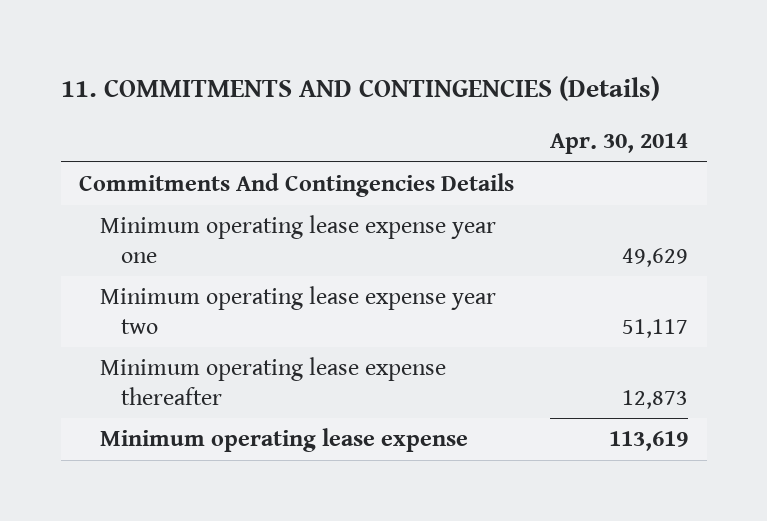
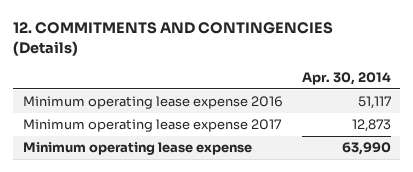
- 11. COMMITMENTS AND CONTINGENCIES (Details)
+ 12. COMMITMENTS AND CONTINGENCIES (Details)
- Commitments And Contingencies Details
- Minimum operating lease expense year one | 49,629
- Minimum operating lease expense year two | 51,117
- Minimum operating lease expense thereafter | 12,873
- Minimum operating lease expense | 113,619
+ Minimum operating lease expense 2016 | 51,117
+ Minimum operating lease expense 2017 | 12,873
+ Minimum operating lease expense | 63,990

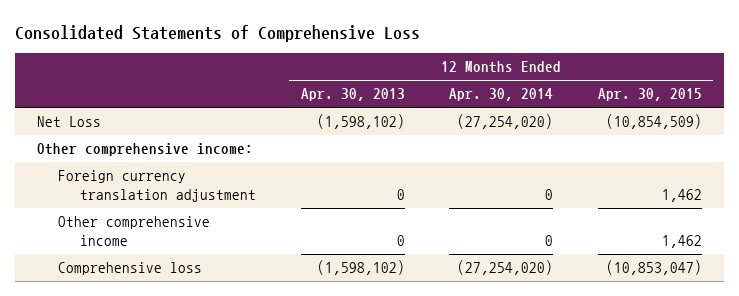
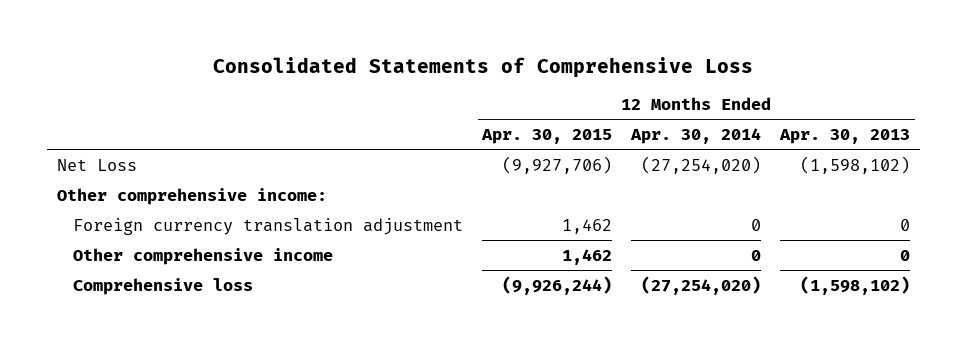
- | 12 Months Ended Apr. 30, 2013 | 12 Months Ended Apr. 30, 2014 | 12 Months Ended Apr. 30, 2015
+ | 12 Months Ended Apr. 30, 2015 | 12 Months Ended Apr. 30, 2014 | 12 Months Ended Apr. 30, 2013
- Net Loss | (1,598,102) | (27,254,020) | (10,854,509)
+ Net Loss | (9,927,706) | (27,254,020) | (1,598,102)
- Comprehensive loss | (1,598,102) | (27,254,020) | (10,853,047)
+ Comprehensive loss | (9,926,244) | (27,254,020) | (1,598,102)

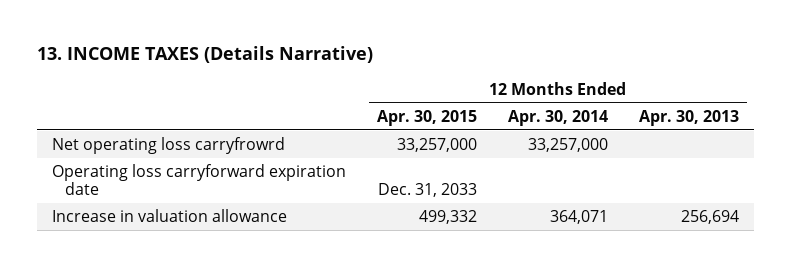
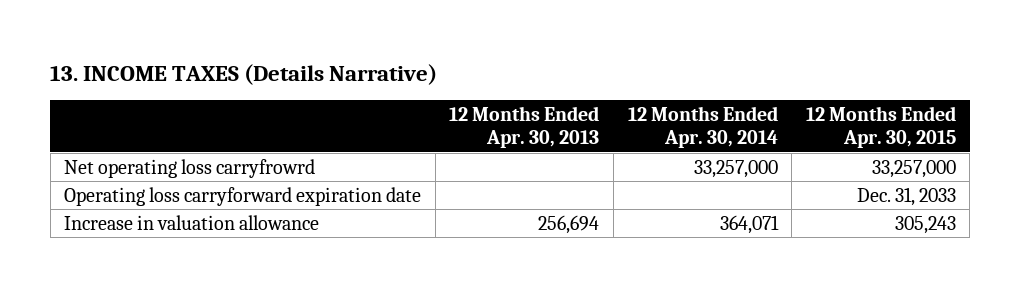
- | 12 Months Ended Apr. 30, 2015 | 12 Months Ended Apr. 30, 2014 | 12 Months Ended Apr. 30, 2013
+ | 12 Months Ended Apr. 30, 2013 | 12 Months Ended Apr. 30, 2014 | 12 Months Ended Apr. 30, 2015
- Increase in valuation allowance | 499,332 | 364,071 | 256,694
+ Increase in valuation allowance | 256,694 | 364,071 | 305,243

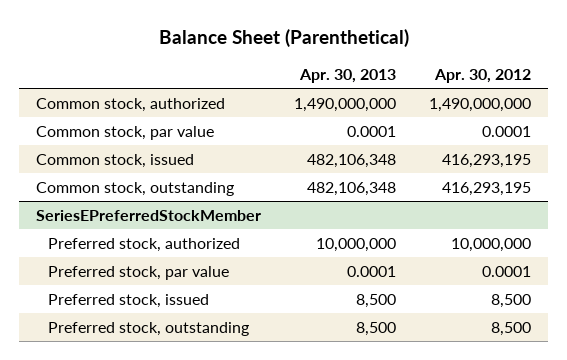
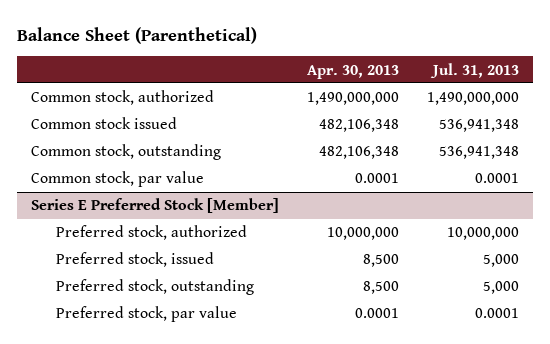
- | Apr. 30, 2013 | Apr. 30, 2012
+ | Apr. 30, 2013 | Jul. 31, 2013
- Common stock, issued | 482,106,348 | 416,293,195
+ Common stock issued | 482,106,348 | 536,941,348
- SeriesEPreferredStockMember
moved down: Common stock, par value | 0.0001 | 0.0001
+ Series E Preferred Stock [Member]
- Preferred stock, par value | 0.0001 | 0.0001
+ Preferred stock, par value | 0.0001 | 0.0001

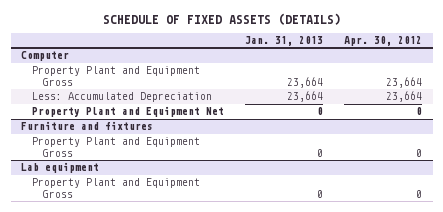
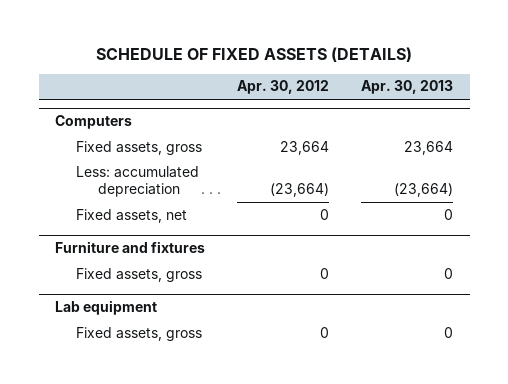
- | Jan. 31, 2013 | Apr. 30, 2012
+ | Apr. 30, 2012 | Apr. 30, 2013
- Computer
- Property Plant and Equipment Gross | 23,664 | 23,664
- Less: Accumulated Depreciation | 23,664 | 23,664
- Property Plant and Equipment Net | 0 | 0
+ Computers
+ Fixed assets, gross | 23,664 | 23,664
+ Less: accumulated depreciation | (23,664) | (23,664)
+ Fixed assets, net | 0 | 0
@ Furniture and fixtures
- Property Plant and Equipment Gross | 0 | 0
+ Fixed assets, gross | 0 | 0
@ Lab equipment
- Property Plant and Equipment Gross | 0 | 0
+ Fixed assets, gross | 0 | 0

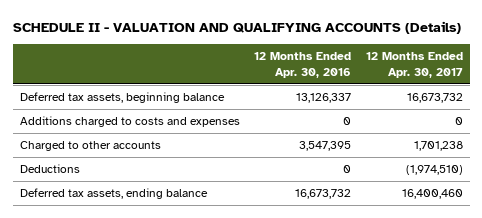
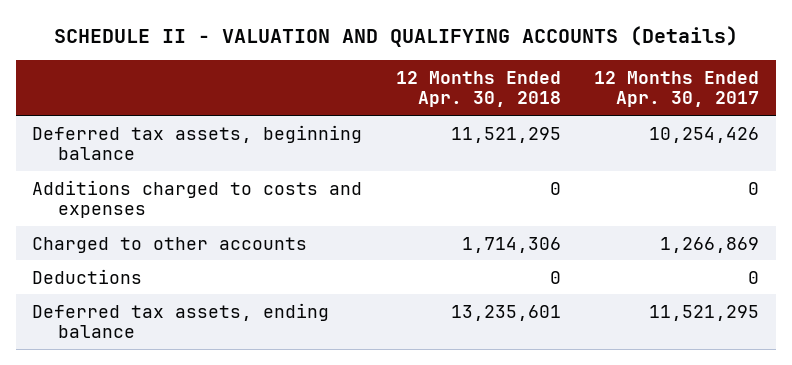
- | 12 Months Ended Apr. 30, 2016 | 12 Months Ended Apr. 30, 2017
+ | 12 Months Ended Apr. 30, 2018 | 12 Months Ended Apr. 30, 2017
- Deferred tax assets, beginning balance | 13,126,337 | 16,673,732
+ Deferred tax assets, beginning balance | 11,521,295 | 10,254,426
- Charged to other accounts | 3,547,395 | 1,701,238
- Deductions | 0 | (1,974,510)
- Deferred tax assets, ending balance | 16,673,732 | 16,400,460
+ Charged to other accounts | 1,714,306 | 1,266,869
+ Deductions | 0 | 0
+ Deferred tax assets, ending balance | 13,235,601 | 11,521,295

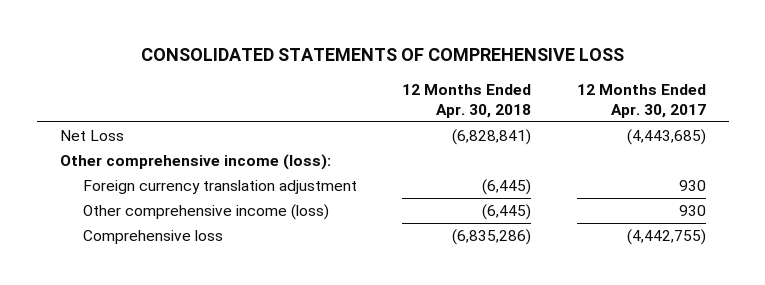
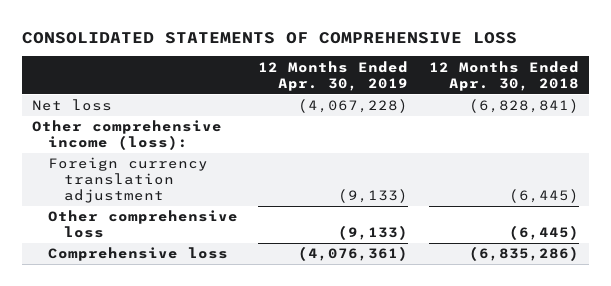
- | 12 Months Ended Apr. 30, 2018 | 12 Months Ended Apr. 30, 2017
+ | 12 Months Ended Apr. 30, 2019 | 12 Months Ended Apr. 30, 2018
- Net Loss | (6,828,841) | (4,443,685)
+ Net loss | (4,067,228) | (6,828,841)
- Other comprehensive income (loss) | (6,445) | 930
+ Other comprehensive loss | (9,133) | (6,445)

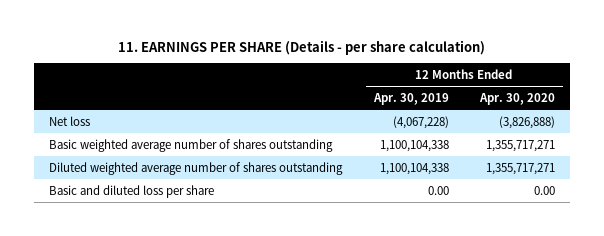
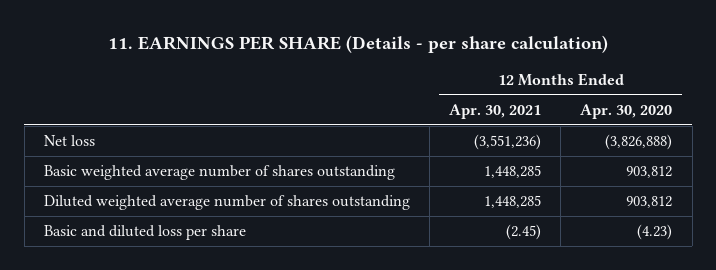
- | 12 Months Ended Apr. 30, 2019 | 12 Months Ended Apr. 30, 2020
+ | 12 Months Ended Apr. 30, 2021 | 12 Months Ended Apr. 30, 2020
- Basic weighted average number of shares outstanding | 1,100,104,338 | 1,355,717,271
- Diluted weighted average number of shares outstanding | 1,100,104,338 | 1,355,717,271
- Basic and diluted loss per share | 0.00 | 0.00
+ Basic weighted average number of shares outstanding | 1,448,285 | 903,812
+ Diluted weighted average number of shares outstanding | 1,448,285 | 903,812
+ Basic and diluted loss per share | (2.45) | (4.23)

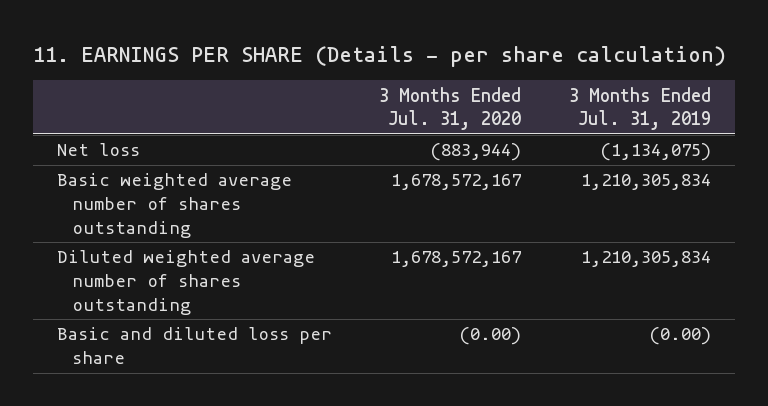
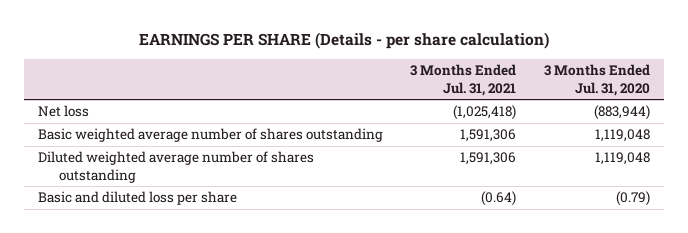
- 11. EARNINGS PER SHARE (Details - per share calculation)
+ EARNINGS PER SHARE (Details - per share calculation)
- | 3 Months Ended Jul. 31, 2020 | 3 Months Ended Jul. 31, 2019
+ | 3 Months Ended Jul. 31, 2021 | 3 Months Ended Jul. 31, 2020
- Basic weighted average number of shares outstanding | 1,678,572,167 | 1,210,305,834
- Diluted weighted average number of shares outstanding | 1,678,572,167 | 1,210,305,834
- Basic and diluted loss per share | (0.00) | (0.00)
+ Basic weighted average number of shares outstanding | 1,591,306 | 1,119,048
+ Diluted weighted average number of shares outstanding | 1,591,306 | 1,119,048
+ Basic and diluted loss per share | (0.64) | (0.79)

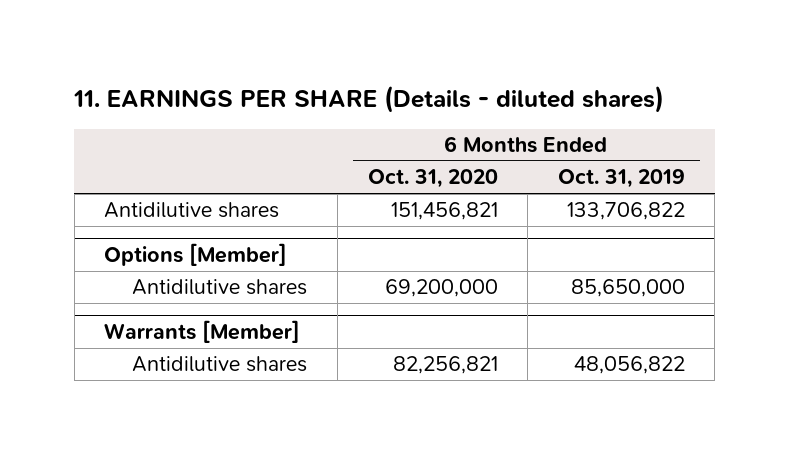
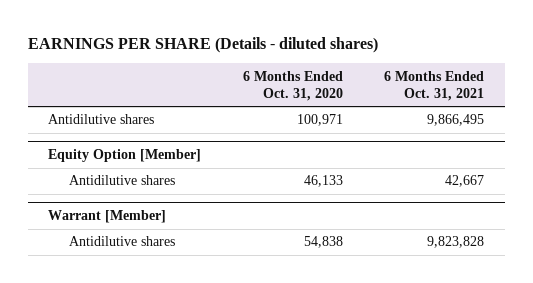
- 11. EARNINGS PER SHARE (Details - diluted shares)
+ EARNINGS PER SHARE (Details - diluted shares)
- | 6 Months Ended Oct. 31, 2020 | 6 Months Ended Oct. 31, 2019
+ | 6 Months Ended Oct. 31, 2020 | 6 Months Ended Oct. 31, 2021
- Antidilutive shares | 151,456,821 | 133,706,822
- Options [Member]
- Antidilutive shares | 69,200,000 | 85,650,000
- Warrants [Member]
- Antidilutive shares | 82,256,821 | 48,056,822
+ Antidilutive shares | 100,971 | 9,866,495
+ Equity Option [Member]
+ Antidilutive shares | 46,133 | 42,667
+ Warrant [Member]
+ Antidilutive shares | 54,838 | 9,823,828

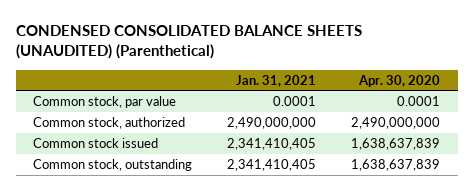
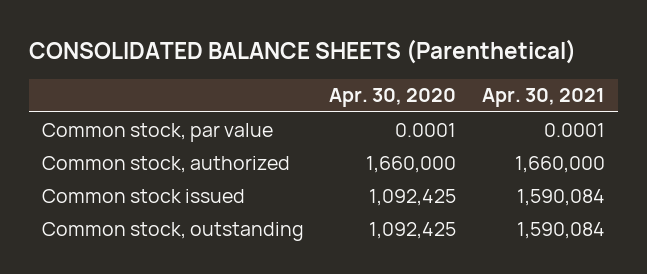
- CONDENSED CONSOLIDATED BALANCE SHEETS (UNAUDITED) (Parenthetical)
+ CONSOLIDATED BALANCE SHEETS (Parenthetical)
- | Jan. 31, 2021 | Apr. 30, 2020
+ | Apr. 30, 2020 | Apr. 30, 2021
- Common stock, authorized | 2,490,000,000 | 2,490,000,000
- Common stock issued | 2,341,410,405 | 1,638,637,839
- Common stock, outstanding | 2,341,410,405 | 1,638,637,839
+ Common stock, authorized | 1,660,000 | 1,660,000
+ Common stock issued | 1,092,425 | 1,590,084
+ Common stock, outstanding | 1,092,425 | 1,590,084

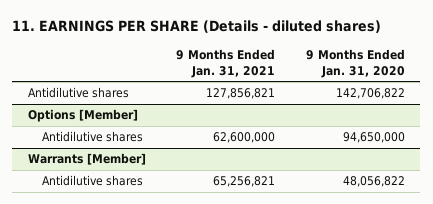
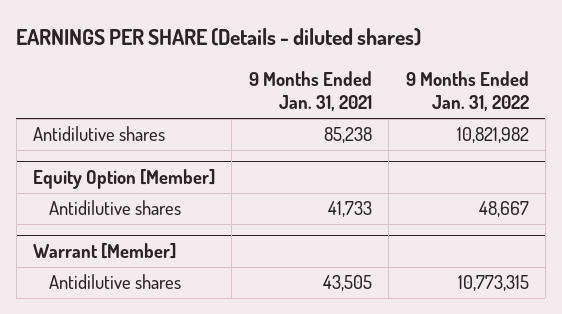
- 11. EARNINGS PER SHARE (Details - diluted shares)
+ EARNINGS PER SHARE (Details - diluted shares)
- | 9 Months Ended Jan. 31, 2021 | 9 Months Ended Jan. 31, 2020
+ | 9 Months Ended Jan. 31, 2021 | 9 Months Ended Jan. 31, 2022
- Antidilutive shares | 127,856,821 | 142,706,822
- Options [Member]
- Antidilutive shares | 62,600,000 | 94,650,000
- Warrants [Member]
- Antidilutive shares | 65,256,821 | 48,056,822
+ Antidilutive shares | 85,238 | 10,821,982
+ Equity Option [Member]
+ Antidilutive shares | 41,733 | 48,667
+ Warrant [Member]
+ Antidilutive shares | 43,505 | 10,773,315

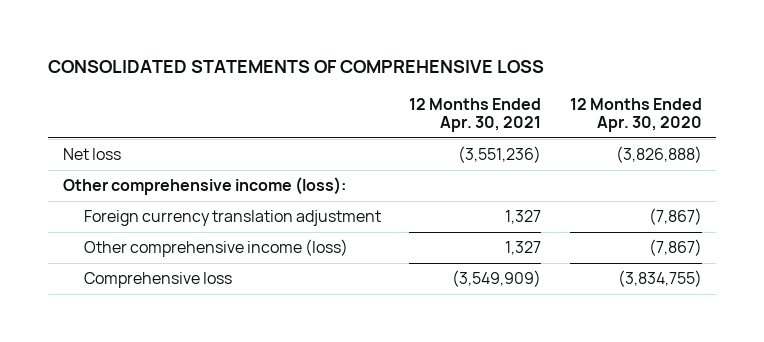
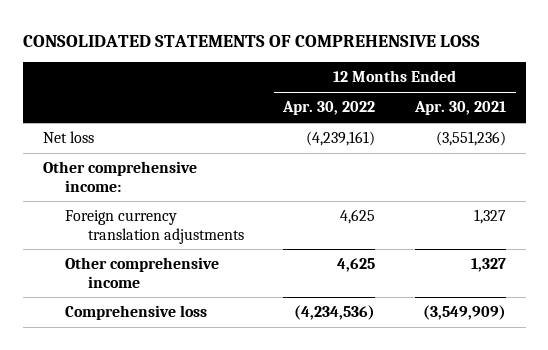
- | 12 Months Ended Apr. 30, 2021 | 12 Months Ended Apr. 30, 2020
+ | 12 Months Ended Apr. 30, 2022 | 12 Months Ended Apr. 30, 2021
- Other comprehensive income (loss):
- Foreign currency translation adjustment | 1,327 | (7,867)
- Other comprehensive income (loss) | 1,327 | (7,867)
+ Other comprehensive income:
+ Foreign currency translation adjustments | 4,625 | 1,327
+ Other comprehensive income | 4,625 | 1,327

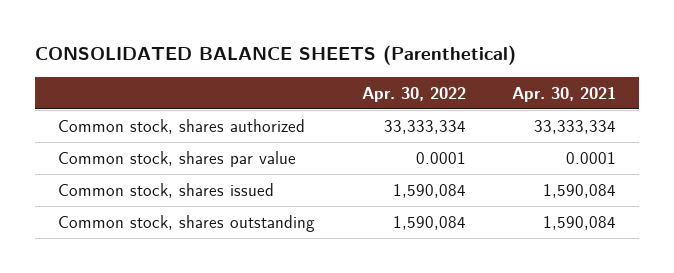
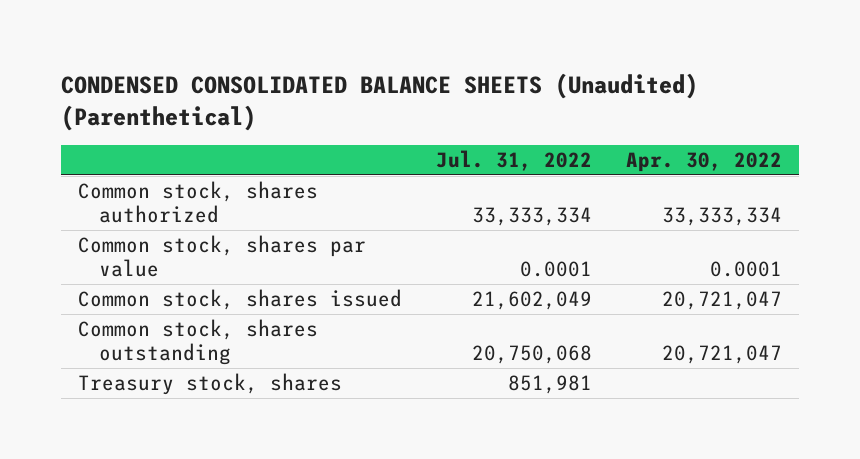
- CONSOLIDATED BALANCE SHEETS (Parenthetical)
+ CONDENSED CONSOLIDATED BALANCE SHEETS (Unaudited) (Parenthetical)
- | Apr. 30, 2022 | Apr. 30, 2021
+ | Jul. 31, 2022 | Apr. 30, 2022
- Common stock, shares issued | 1,590,084 | 1,590,084
- Common stock, shares outstanding | 1,590,084 | 1,590,084
+ Common stock, shares issued | 21,602,049 | 20,721,047
+ Common stock, shares outstanding | 20,750,068 | 20,721,047
+ Treasury stock, shares | 851,981 |

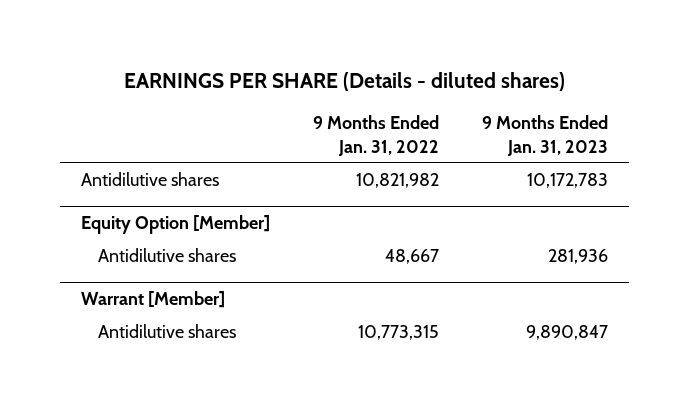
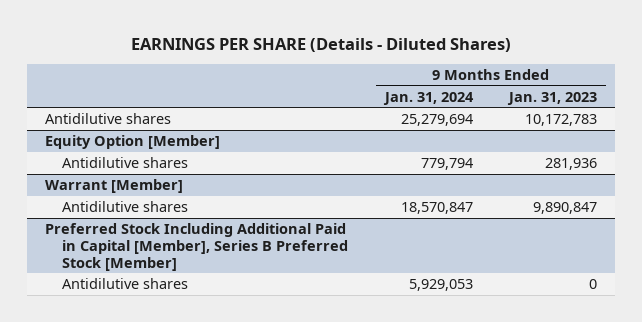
- EARNINGS PER SHARE (Details - diluted shares)
+ EARNINGS PER SHARE (Details - Diluted Shares)
- | 9 Months Ended Jan. 31, 2022 | 9 Months Ended Jan. 31, 2023
+ | 9 Months Ended Jan. 31, 2024 | 9 Months Ended Jan. 31, 2023
+ Preferred Stock Including Additional Paid in Capital [Member], Series B Preferred Stock [Member]
+ Antidilutive shares | 5,929,053 | 0

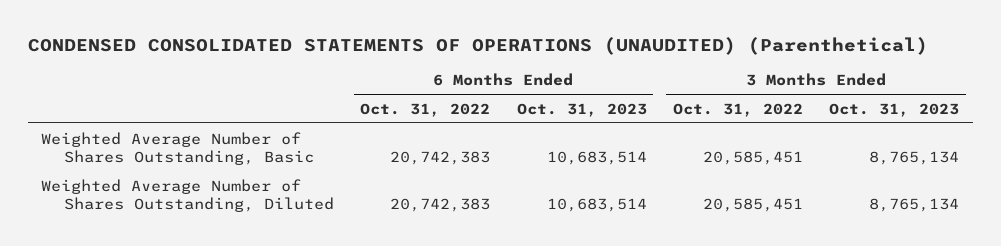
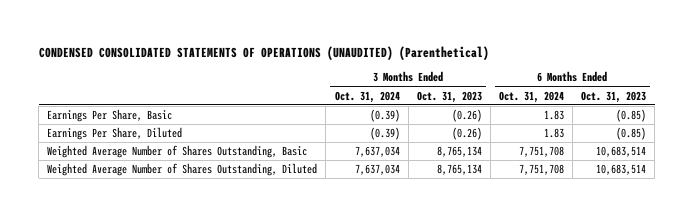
- | 6 Months Ended Oct. 31, 2022 | 6 Months Ended Oct. 31, 2023 | 3 Months Ended Oct. 31, 2022 | 3 Months Ended Oct. 31, 2023
+ | 3 Months Ended Oct. 31, 2024 | 3 Months Ended Oct. 31, 2023 | 6 Months Ended Oct. 31, 2024 | 6 Months Ended Oct. 31, 2023
+ Earnings Per Share, Basic | (0.39) | (0.26) | 1.83 | (0.85)
+ Earnings Per Share, Diluted | (0.39) | (0.26) | 1.83 | (0.85)

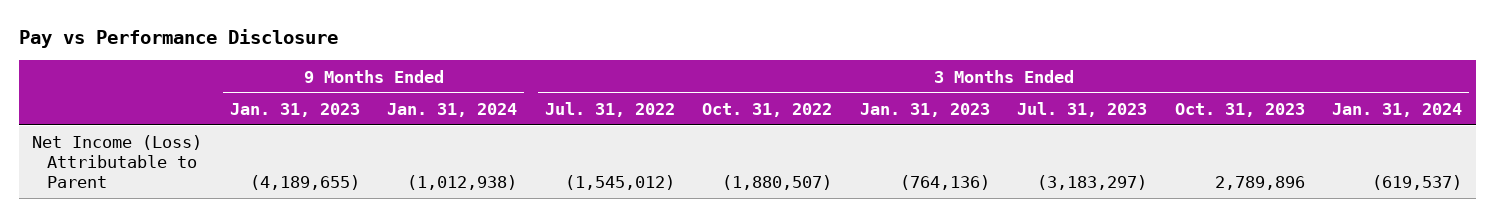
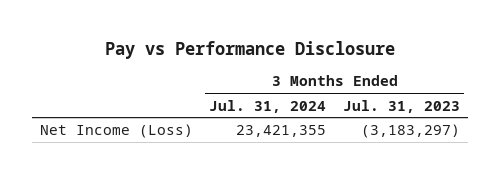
- | 9 Months Ended Jan. 31, 2023 | 9 Months Ended Jan. 31, 2024 | 3 Months Ended Jul. 31, 2022 | 3 Months Ended Oct. 31, 2022 | 3 Months Ended Jan. 31, 2023 | 3 Months Ended Jul. 31, 2023 | 3 Months Ended Oct. 31, 2023 | 3 Months Ended Jan. 31, 2024
+ | 3 Months Ended Jul. 31, 2024 | 3 Months Ended Jul. 31, 2023
- Net Income (Loss) Attributable to Parent | (4,189,655) | (1,012,938) | (1,545,012) | (1,880,507) | (764,136) | (3,183,297) | 2,789,896 | (619,537)
+ Net Income (Loss) | 23,421,355 | (3,183,297)

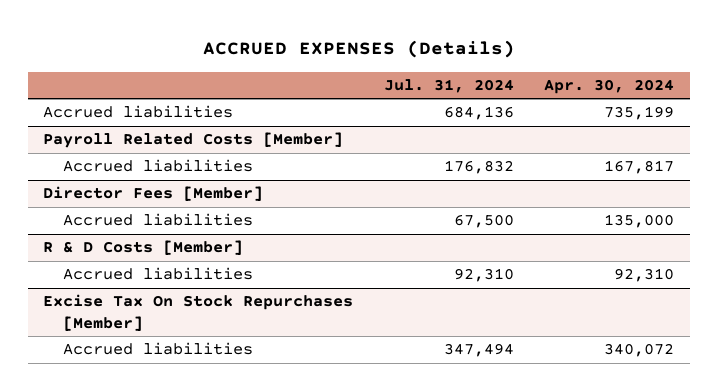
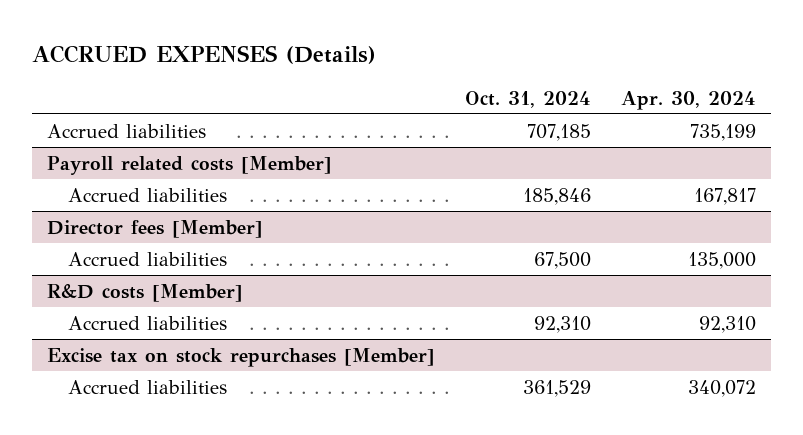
- | Jul. 31, 2024 | Apr. 30, 2024
+ | Oct. 31, 2024 | Apr. 30, 2024
- Payroll Related Costs [Member]
+ Payroll related costs [Member]
- Director Fees [Member]
+ Director fees [Member]
- R & D Costs [Member]
+ R&D costs [Member]
- Excise Tax On Stock Repurchases [Member]
+ Excise tax on stock repurchases [Member]

